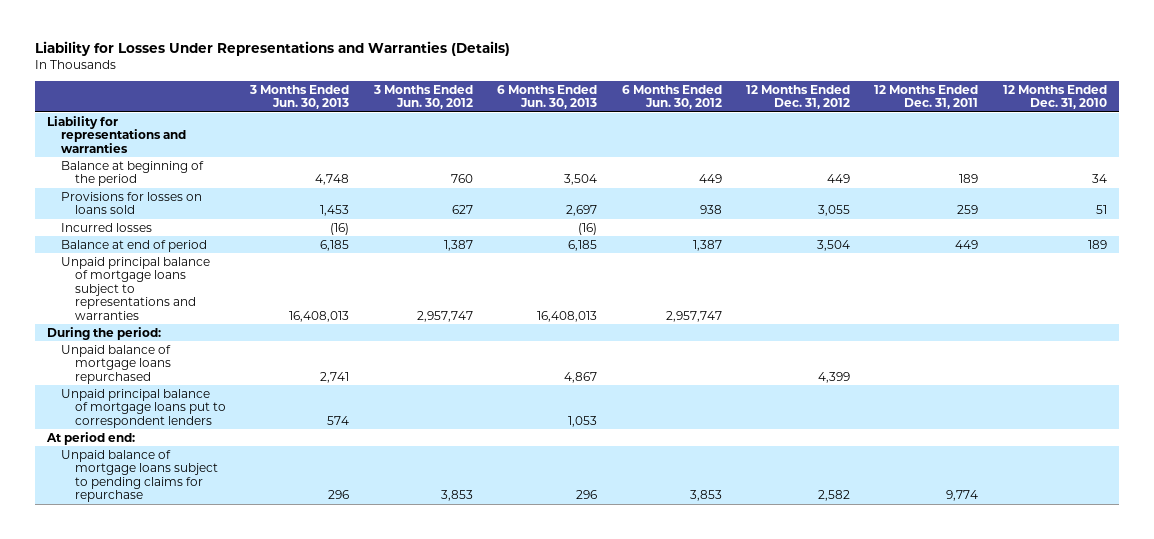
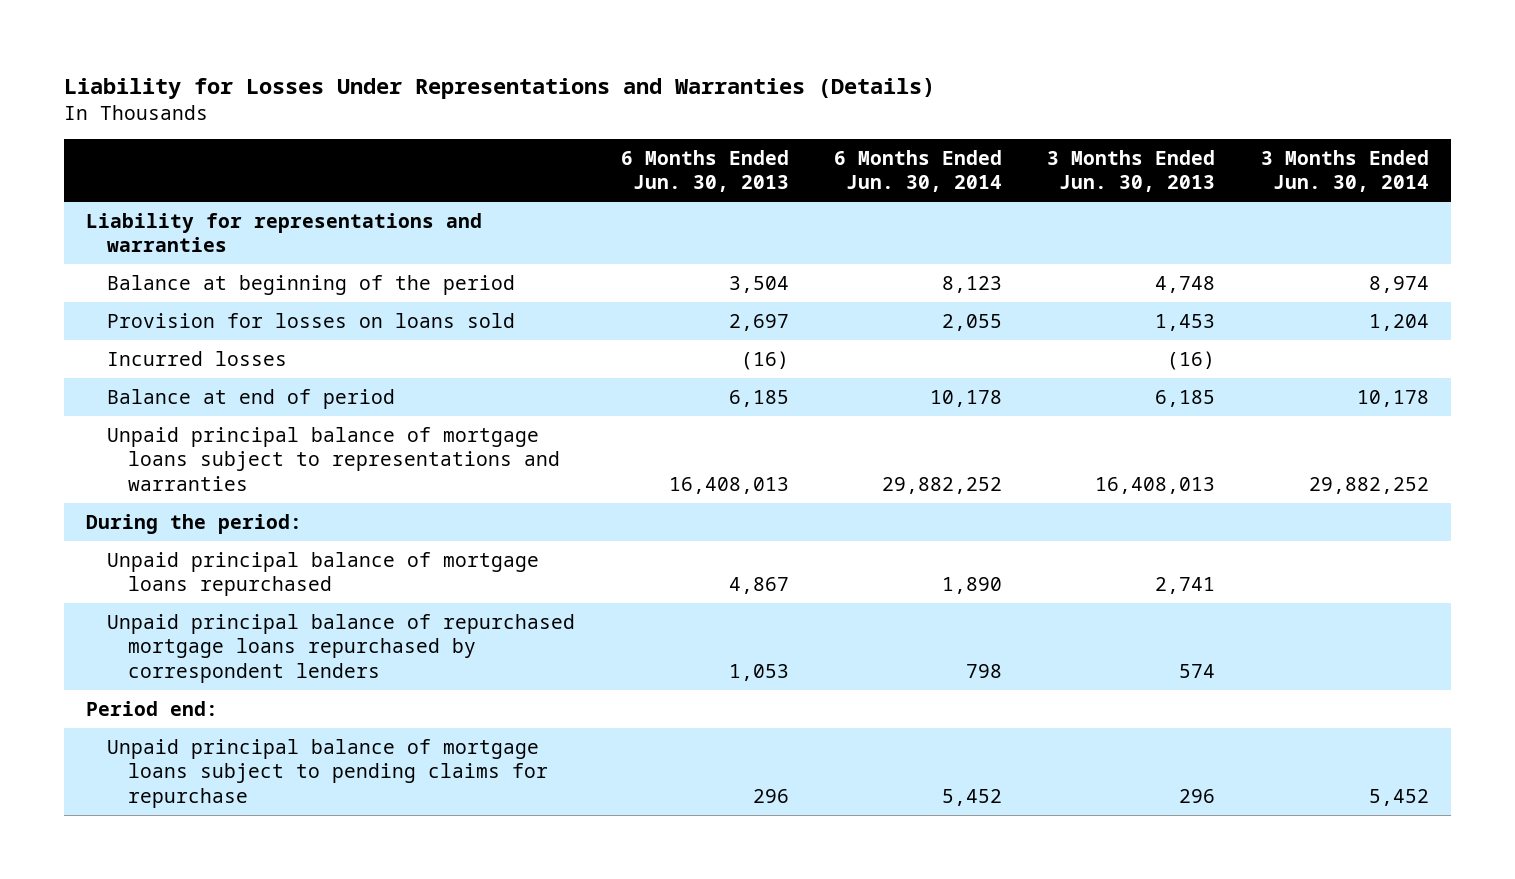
- | 3 Months Ended Jun. 30, 2013 | 3 Months Ended Jun. 30, 2012 | 6 Months Ended Jun. 30, 2013 | 6 Months Ended Jun. 30, 2012 | 12 Months Ended Dec. 31, 2012 | 12 Months Ended Dec. 31, 2011 | 12 Months Ended Dec. 31, 2010
+ | 6 Months Ended Jun. 30, 2013 | 6 Months Ended Jun. 30, 2014 | 3 Months Ended Jun. 30, 2013 | 3 Months Ended Jun. 30, 2014
- Provisions for losses on loans sold | 1,453 | 627 | 2,697 | 938 | 3,055 | 259 | 51
+ Provision for losses on loans sold | 2,697 | 2,055 | 1,453 | 1,204
- Unpaid balance of mortgage loans repurchased | 2,741 | | 4,867 | | 4,399 | |
- Unpaid principal balance of mortgage loans put to correspondent lenders | 574 | | 1,053 | | | |
- At period end:
- Unpaid balance of mortgage loans subject to pending claims for repurchase | 296 | 3,853 | 296 | 3,853 | 2,582 | 9,774 |
+ Unpaid principal balance of mortgage loans repurchased | 4,867 | 1,890 | 2,741 |
+ Unpaid principal balance of repurchased mortgage loans repurchased by correspondent lenders | 1,053 | 798 | 574 |
+ Period end:
+ Unpaid principal balance of mortgage loans subject to pending claims for repurchase | 296 | 5,452 | 296 | 5,452

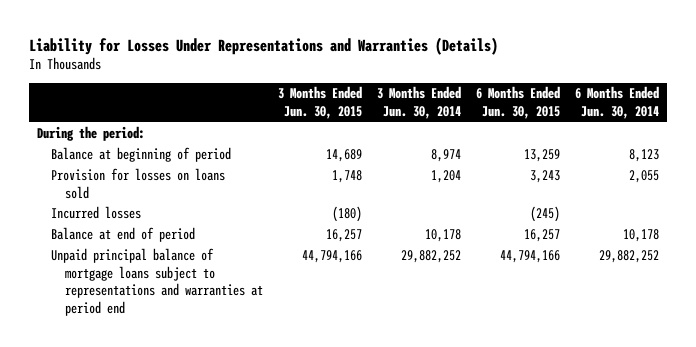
- | 6 Months Ended Jun. 30, 2013 | 6 Months Ended Jun. 30, 2014 | 3 Months Ended Jun. 30, 2013 | 3 Months Ended Jun. 30, 2014
+ | 3 Months Ended Jun. 30, 2015 | 3 Months Ended Jun. 30, 2014 | 6 Months Ended Jun. 30, 2015 | 6 Months Ended Jun. 30, 2014
- Liability for representations and warranties
- Balance at beginning of the period | 3,504 | 8,123 | 4,748 | 8,974
moved up: During the period:
+ Balance at beginning of period | 14,689 | 8,974 | 13,259 | 8,123
- Unpaid principal balance of mortgage loans subject to representations and warranties | 16,408,013 | 29,882,252 | 16,408,013 | 29,882,252
- Unpaid principal balance of mortgage loans repurchased | 4,867 | 1,890 | 2,741 |
- Unpaid principal balance of repurchased mortgage loans repurchased by correspondent lenders | 1,053 | 798 | 574 |
- Period end:
- Unpaid principal balance of mortgage loans subject to pending claims for repurchase | 296 | 5,452 | 296 | 5,452
+ Unpaid principal balance of mortgage loans subject to representations and warranties at period end | 44,794,166 | 29,882,252 | 44,794,166 | 29,882,252

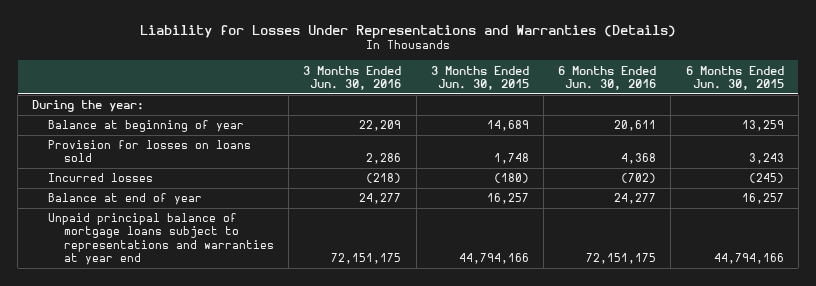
- | 3 Months Ended Jun. 30, 2015 | 3 Months Ended Jun. 30, 2014 | 6 Months Ended Jun. 30, 2015 | 6 Months Ended Jun. 30, 2014
+ | 3 Months Ended Jun. 30, 2016 | 3 Months Ended Jun. 30, 2015 | 6 Months Ended Jun. 30, 2016 | 6 Months Ended Jun. 30, 2015
- During the period:
- Balance at beginning of period | 14,689 | 8,974 | 13,259 | 8,123
+ During the year:
+ Balance at beginning of year | 22,209 | 14,689 | 20,611 | 13,259
- Balance at end of period | 16,257 | 10,178 | 16,257 | 10,178
- Unpaid principal balance of mortgage loans subject to representations and warranties at period end | 44,794,166 | 29,882,252 | 44,794,166 | 29,882,252
+ Balance at end of year | 24,277 | 16,257 | 24,277 | 16,257
+ Unpaid principal balance of mortgage loans subject to representations and warranties at year end | 72,151,175 | 44,794,166 | 72,151,175 | 44,794,166

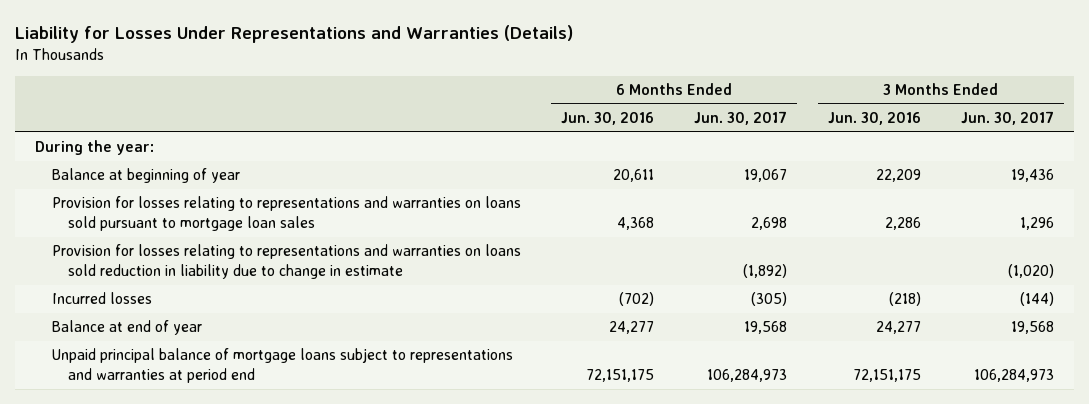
- | 3 Months Ended Jun. 30, 2016 | 3 Months Ended Jun. 30, 2015 | 6 Months Ended Jun. 30, 2016 | 6 Months Ended Jun. 30, 2015
+ | 6 Months Ended Jun. 30, 2016 | 6 Months Ended Jun. 30, 2017 | 3 Months Ended Jun. 30, 2016 | 3 Months Ended Jun. 30, 2017
- Provision for losses on loans sold | 2,286 | 1,748 | 4,368 | 3,243
+ Provision for losses relating to representations and warranties on loans sold pursuant to mortgage loan sales | 4,368 | 2,698 | 2,286 | 1,296
+ Provision for losses relating to representations and warranties on loans sold reduction in liability due to change in estimate | | (1,892) | | (1,020)
- Unpaid principal balance of mortgage loans subject to representations and warranties at year end | 72,151,175 | 44,794,166 | 72,151,175 | 44,794,166
+ Unpaid principal balance of mortgage loans subject to representations and warranties at period end | 72,151,175 | 106,284,973 | 72,151,175 | 106,284,973

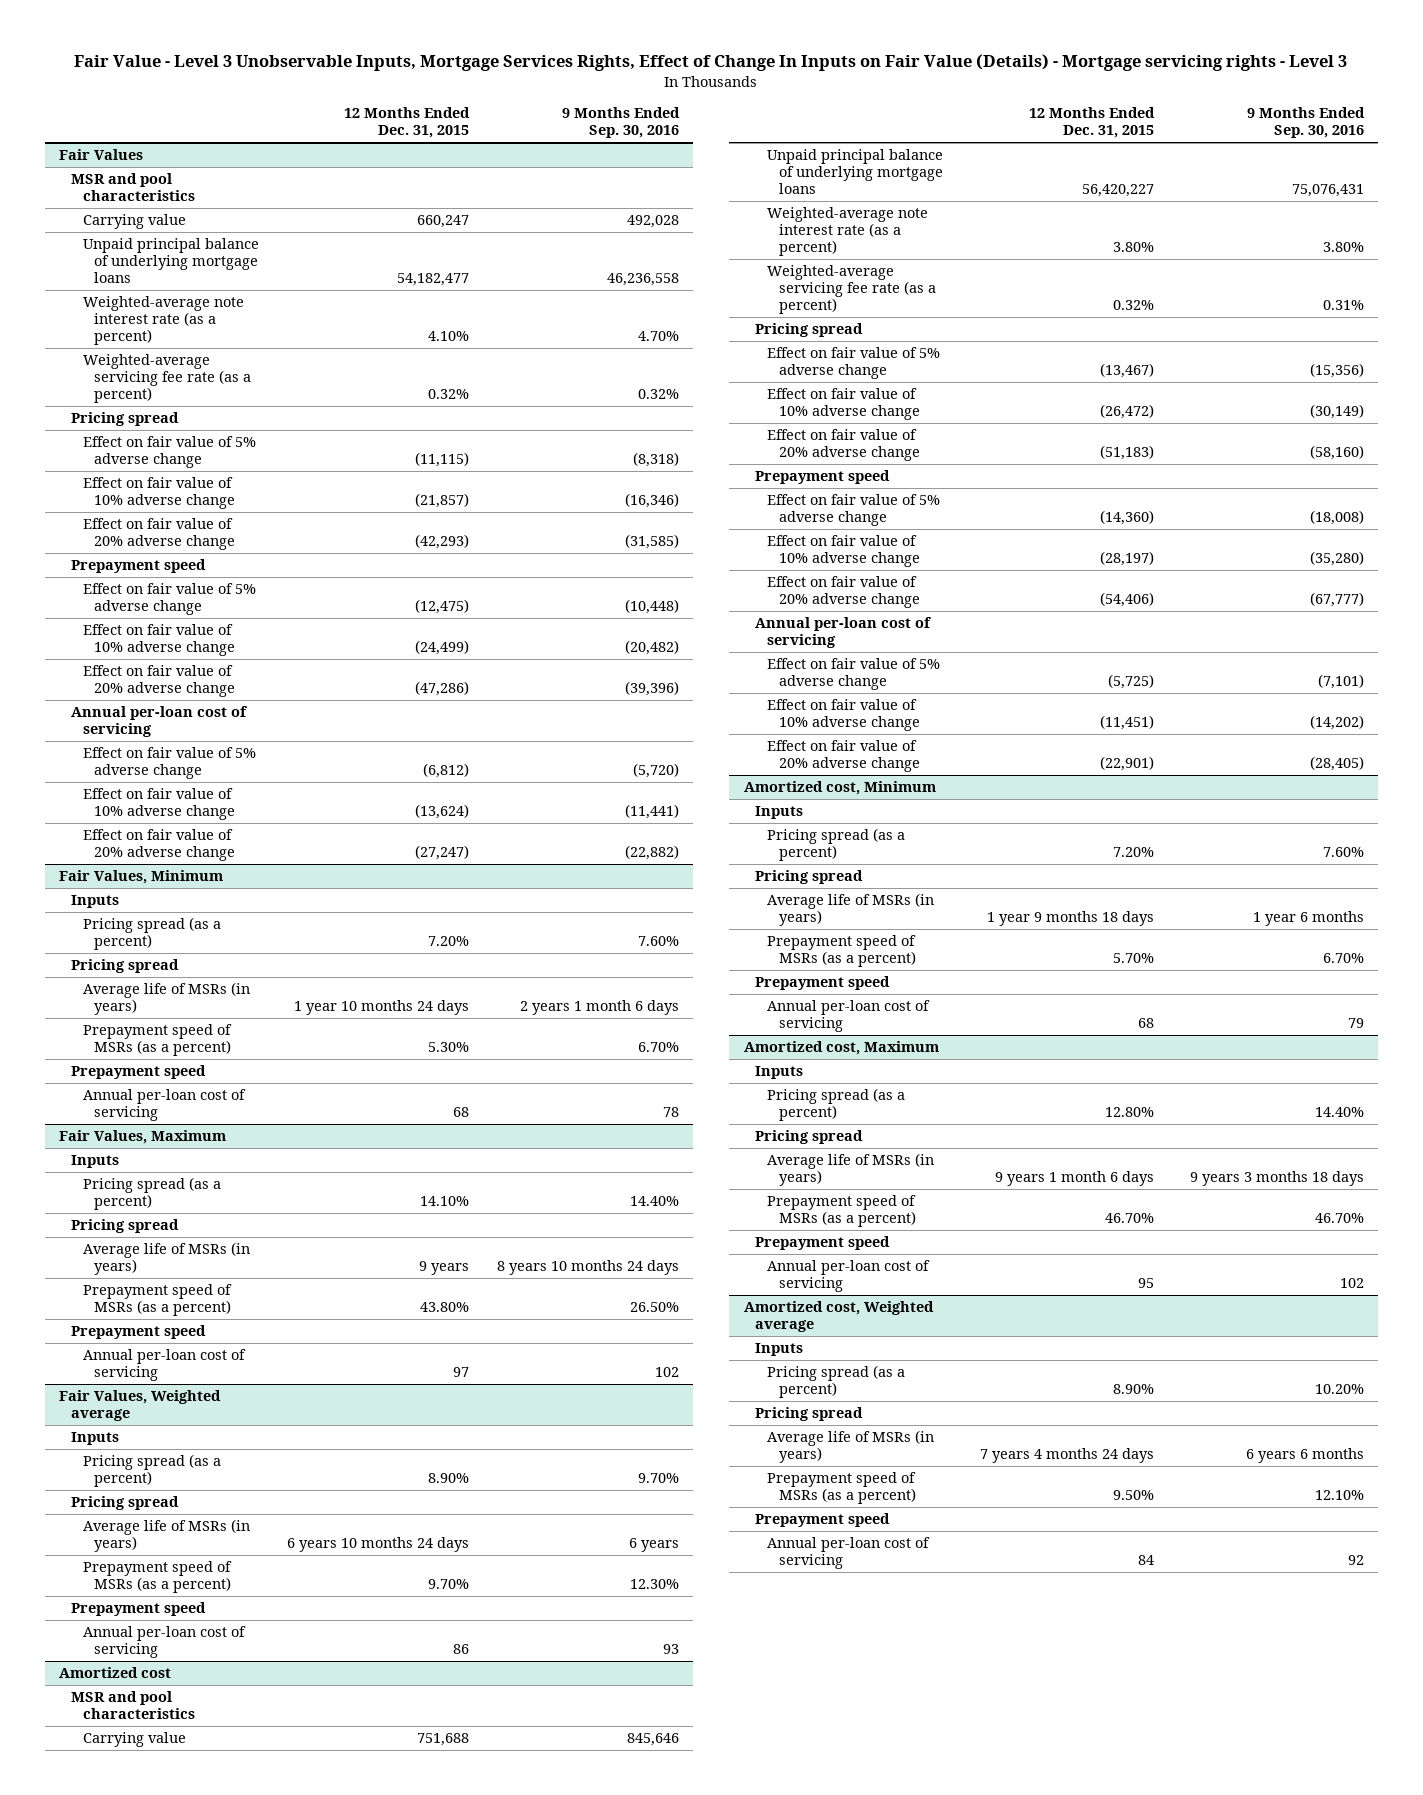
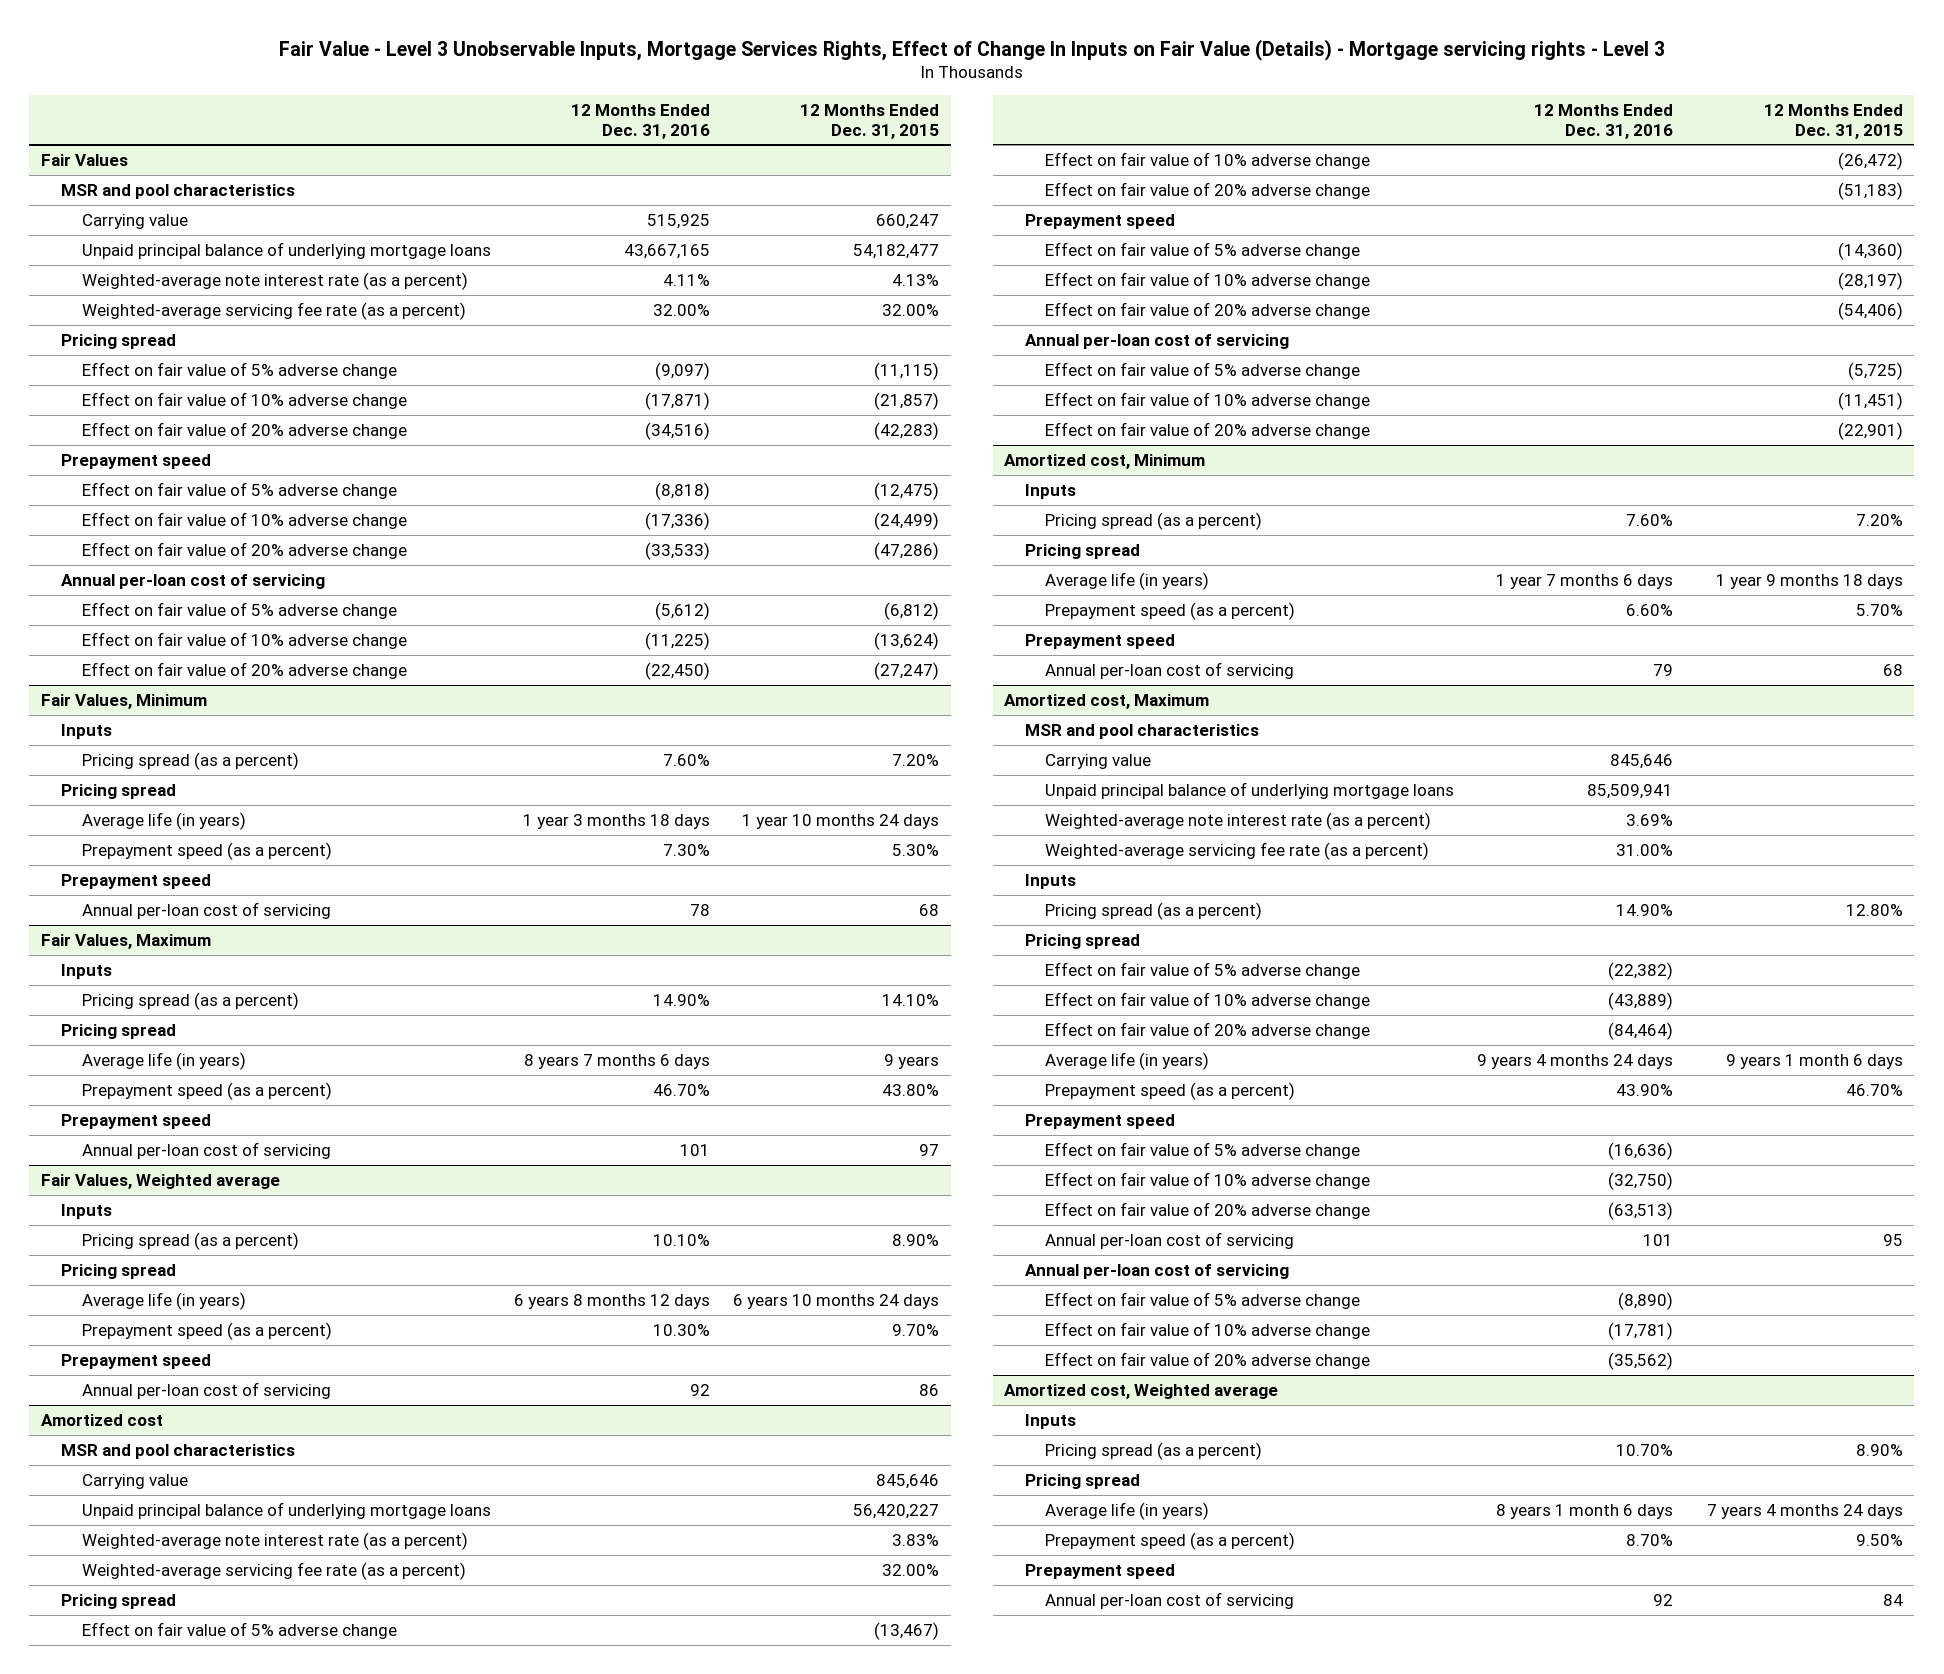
- | 12 Months Ended Dec. 31, 2015 | 9 Months Ended Sep. 30, 2016
+ | 12 Months Ended Dec. 31, 2016 | 12 Months Ended Dec. 31, 2015
@ Fair Values
- Weighted-average note interest rate (as a percent) | 4.10% | 4.70%
- Weighted-average servicing fee rate (as a percent) | 0.32% | 0.32%
+ Weighted-average note interest rate (as a percent) | 4.11% | 4.13%
+ Weighted-average servicing fee rate (as a percent) | 32.00% | 32.00%
- Effect on fair value of 20% adverse change | (42,293) | (31,585)
+ Effect on fair value of 20% adverse change | (34,516) | (42,283)
@ Fair Values, Minimum
- Average life of MSRs (in years) | 1 year 10 months 24 days | 2 years 1 month 6 days
- Prepayment speed of MSRs (as a percent) | 5.30% | 6.70%
+ Average life (in years) | 1 year 3 months 18 days | 1 year 10 months 24 days
+ Prepayment speed (as a percent) | 7.30% | 5.30%
@ Fair Values, Maximum
- Average life of MSRs (in years) | 9 years | 8 years 10 months 24 days
- Prepayment speed of MSRs (as a percent) | 43.80% | 26.50%
+ Average life (in years) | 8 years 7 months 6 days | 9 years
+ Prepayment speed (as a percent) | 46.70% | 43.80%
@ Fair Values, Weighted average
- Average life of MSRs (in years) | 6 years 10 months 24 days | 6 years
- Prepayment speed of MSRs (as a percent) | 9.70% | 12.30%
+ Average life (in years) | 6 years 8 months 12 days | 6 years 10 months 24 days
+ Prepayment speed (as a percent) | 10.30% | 9.70%
@ Amortized cost
- Carrying value | 751,688 | 845,646
+ Carrying value | | 845,646
- Weighted-average note interest rate (as a percent) | 3.80% | 3.80%
- Weighted-average servicing fee rate (as a percent) | 0.32% | 0.31%
+ Weighted-average note interest rate (as a percent) | | 3.83%
+ Weighted-average servicing fee rate (as a percent) | | 32.00%
@ Amortized cost, Minimum
- Average life of MSRs (in years) | 1 year 9 months 18 days | 1 year 6 months
- Prepayment speed of MSRs (as a percent) | 5.70% | 6.70%
+ Average life (in years) | 1 year 7 months 6 days | 1 year 9 months 18 days
+ Prepayment speed (as a percent) | 6.60% | 5.70%
@ Amortized cost, Maximum
+ MSR and pool characteristics
+ Carrying value | 845,646 |
+ Unpaid principal balance of underlying mortgage loans | 85,509,941 |
+ Weighted-average note interest rate (as a percent) | 3.69% |
+ Weighted-average servicing fee rate (as a percent) | 31.00% |
- Average life of MSRs (in years) | 9 years 1 month 6 days | 9 years 3 months 18 days
- Prepayment speed of MSRs (as a percent) | 46.70% | 46.70%
+ Effect on fair value of 5% adverse change | (22,382) |
+ Effect on fair value of 10% adverse change | (43,889) |
+ Effect on fair value of 20% adverse change | (84,464) |
+ Average life (in years) | 9 years 4 months 24 days | 9 years 1 month 6 days
+ Prepayment speed (as a percent) | 43.90% | 46.70%
+ Effect on fair value of 5% adverse change | (16,636) |
+ Effect on fair value of 10% adverse change | (32,750) |
+ Effect on fair value of 20% adverse change | (63,513) |
+ Annual per-loan cost of servicing
+ Effect on fair value of 5% adverse change | (8,890) |
+ Effect on fair value of 10% adverse change | (17,781) |
+ Effect on fair value of 20% adverse change | (35,562) |
@ Amortized cost, Weighted average
- Average life of MSRs (in years) | 7 years 4 months 24 days | 6 years 6 months
- Prepayment speed of MSRs (as a percent) | 9.50% | 12.10%
+ Average life (in years) | 8 years 1 month 6 days | 7 years 4 months 24 days
+ Prepayment speed (as a percent) | 8.70% | 9.50%

